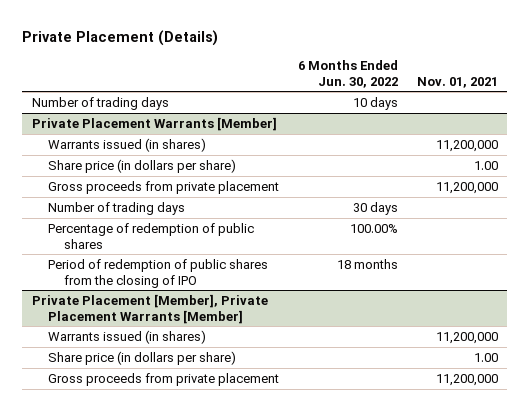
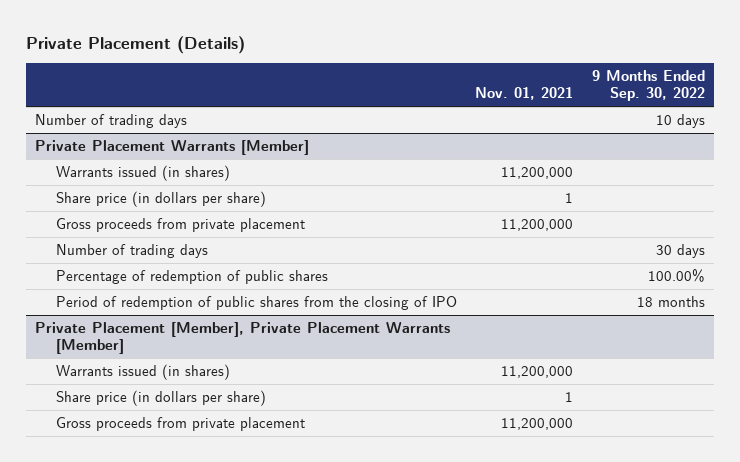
- | 6 Months Ended Jun. 30, 2022 | Nov. 01, 2021
+ | Nov. 01, 2021 | 9 Months Ended Sep. 30, 2022
@ Private Placement Warrants [Member]
- Share price (in dollars per share) | | 1.00
+ Share price (in dollars per share) | 1 |
@ Private Placement [Member], Private Placement Warrants [Member]
- Share price (in dollars per share) | | 1.00
+ Share price (in dollars per share) | 1 |

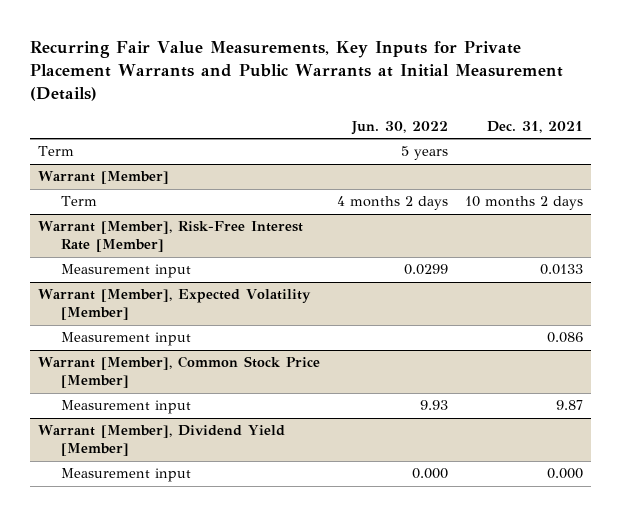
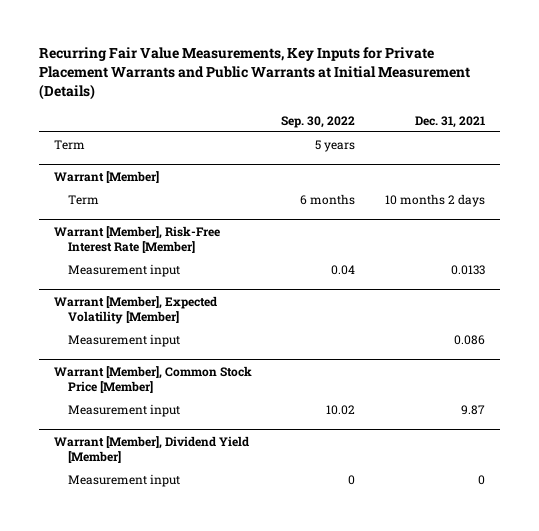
- | Jun. 30, 2022 | Dec. 31, 2021
+ | Sep. 30, 2022 | Dec. 31, 2021
@ Warrant [Member], Dividend Yield [Member]
- Measurement input | 0.000 | 0.000
+ Measurement input | 0 | 0

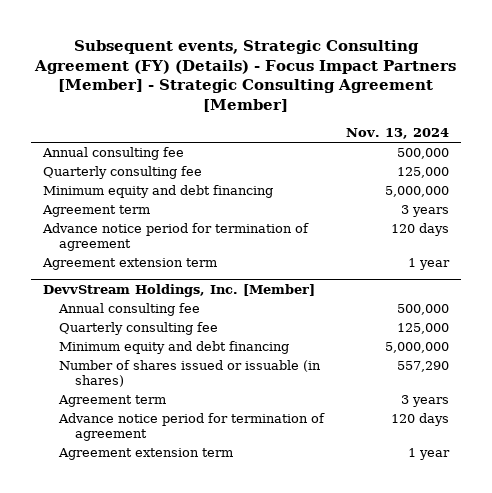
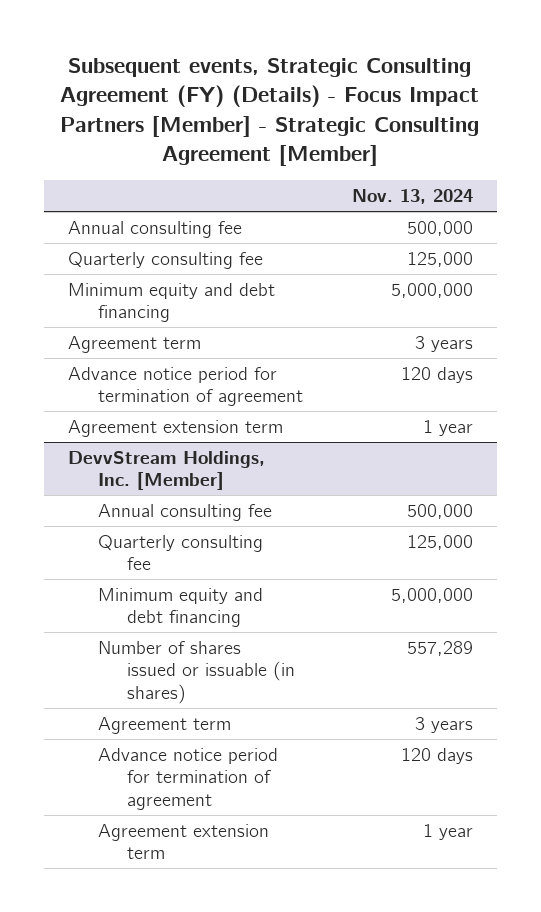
@ DevvStream Holdings, Inc. [Member]
- Number of shares issued or issuable (in shares) | 557,290
+ Number of shares issued or issuable (in shares) | 557,289

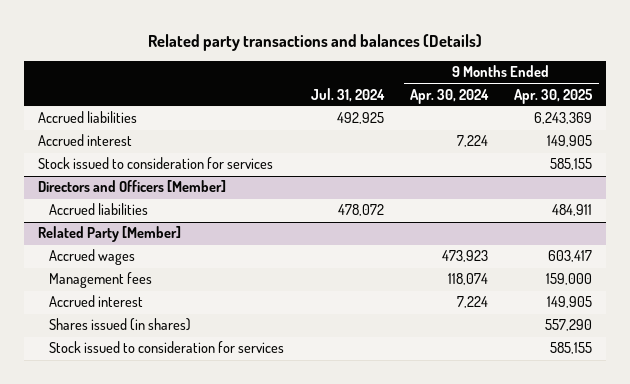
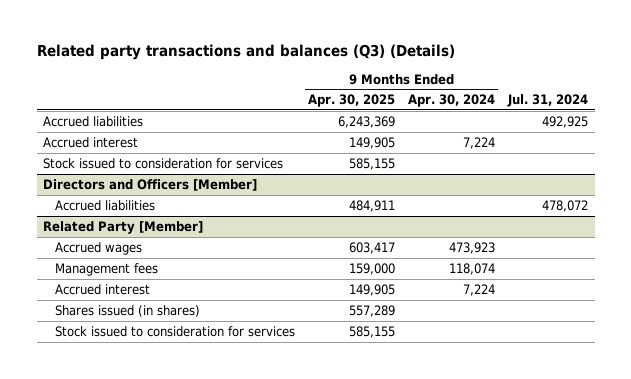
- Related party transactions and balances (Details)
+ Related party transactions and balances (Q3) (Details)
- | Jul. 31, 2024 | 9 Months Ended Apr. 30, 2024 | 9 Months Ended Apr. 30, 2025
+ | 9 Months Ended Apr. 30, 2025 | 9 Months Ended Apr. 30, 2024 | Jul. 31, 2024
@ Related Party [Member]
- Shares issued (in shares) | | | 557,290
+ Shares issued (in shares) | 557,289 | |

